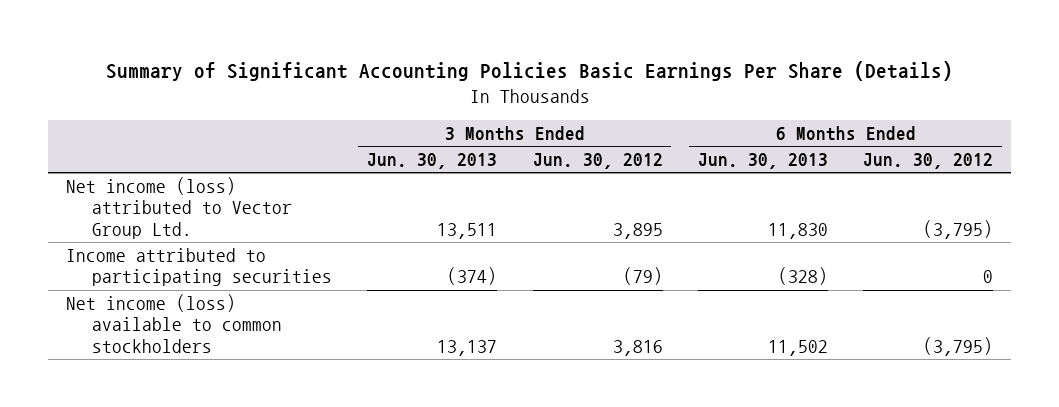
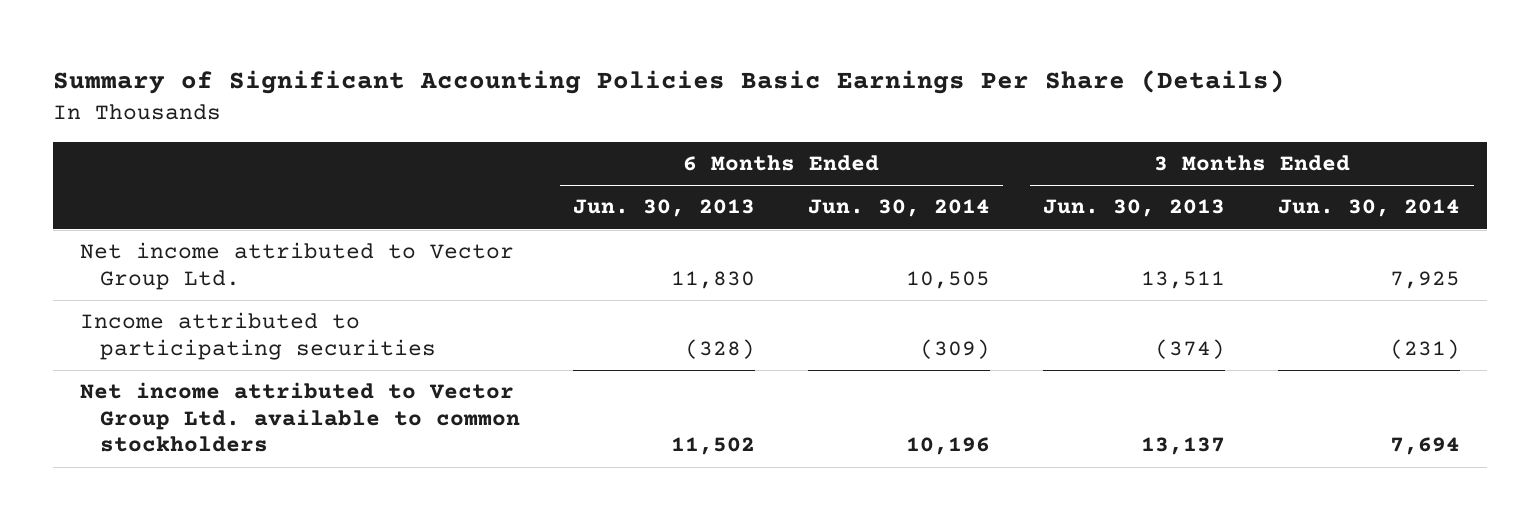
- | 3 Months Ended Jun. 30, 2013 | 3 Months Ended Jun. 30, 2012 | 6 Months Ended Jun. 30, 2013 | 6 Months Ended Jun. 30, 2012
+ | 6 Months Ended Jun. 30, 2013 | 6 Months Ended Jun. 30, 2014 | 3 Months Ended Jun. 30, 2013 | 3 Months Ended Jun. 30, 2014
- Net income (loss) attributed to Vector Group Ltd. | 13,511 | 3,895 | 11,830 | (3,795)
+ Net income attributed to Vector Group Ltd. | 11,830 | 10,505 | 13,511 | 7,925
- Net income (loss) available to common stockholders | 13,137 | 3,816 | 11,502 | (3,795)
+ Net income attributed to Vector Group Ltd. available to common stockholders | 11,502 | 10,196 | 13,137 | 7,694

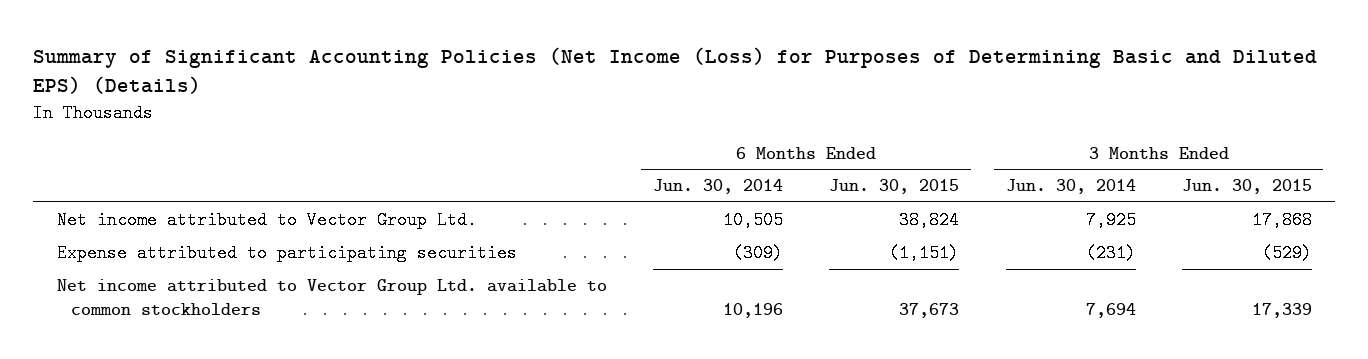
- Summary of Significant Accounting Policies Basic Earnings Per Share (Details)
+ Summary of Significant Accounting Policies (Net Income (Loss) for Purposes of Determining Basic and Diluted EPS) (Details)
- | 6 Months Ended Jun. 30, 2013 | 6 Months Ended Jun. 30, 2014 | 3 Months Ended Jun. 30, 2013 | 3 Months Ended Jun. 30, 2014
+ | 6 Months Ended Jun. 30, 2014 | 6 Months Ended Jun. 30, 2015 | 3 Months Ended Jun. 30, 2014 | 3 Months Ended Jun. 30, 2015
- Income attributed to participating securities | (328) | (309) | (374) | (231)
+ Expense attributed to participating securities | (309) | (1,151) | (231) | (529)

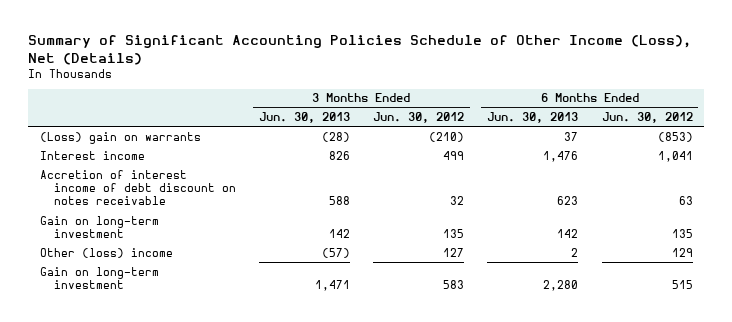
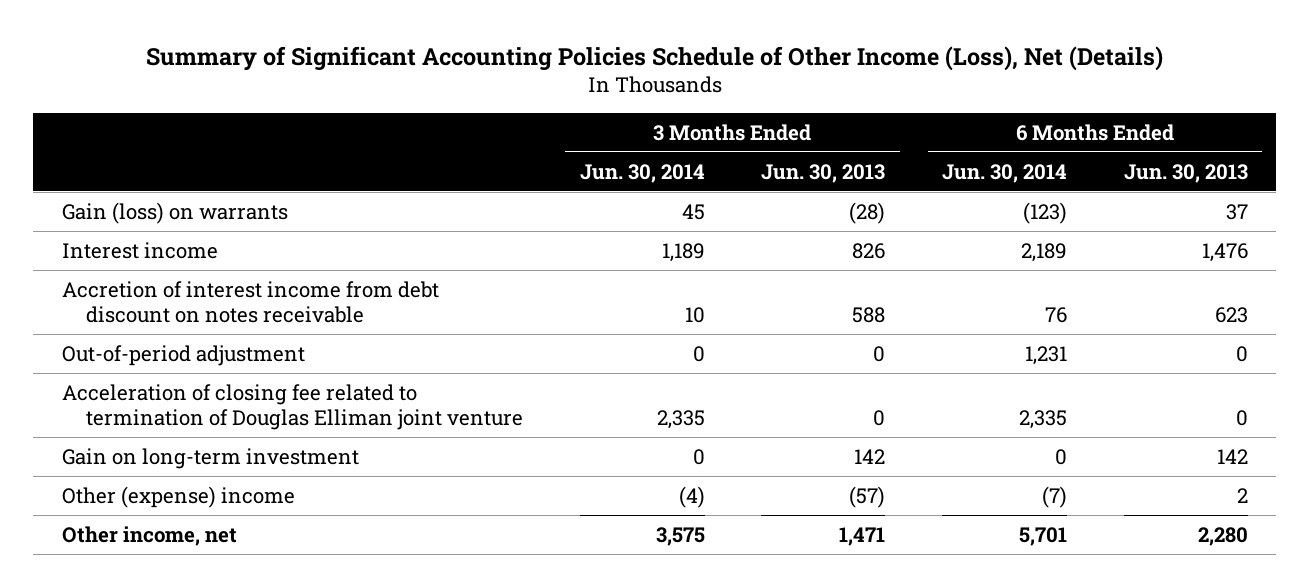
- | 3 Months Ended Jun. 30, 2013 | 3 Months Ended Jun. 30, 2012 | 6 Months Ended Jun. 30, 2013 | 6 Months Ended Jun. 30, 2012
+ | 3 Months Ended Jun. 30, 2014 | 3 Months Ended Jun. 30, 2013 | 6 Months Ended Jun. 30, 2014 | 6 Months Ended Jun. 30, 2013
- (Loss) gain on warrants | (28) | (210) | 37 | (853)
+ Gain (loss) on warrants | 45 | (28) | (123) | 37
- Accretion of interest income of debt discount on notes receivable | 588 | 32 | 623 | 63
+ Accretion of interest income from debt discount on notes receivable | 10 | 588 | 76 | 623
+ Out-of-period adjustment | 0 | 0 | 1,231 | 0
+ Acceleration of closing fee related to termination of Douglas Elliman joint venture | 2,335 | 0 | 2,335 | 0
- Other (loss) income | (57) | 127 | 2 | 129
- Gain on long-term investment | 1,471 | 583 | 2,280 | 515
+ Other (expense) income | (4) | (57) | (7) | 2
+ Other income, net | 3,575 | 1,471 | 5,701 | 2,280

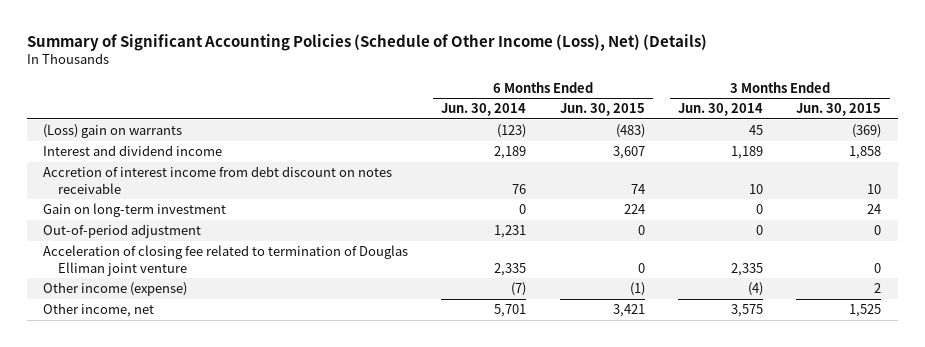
- Summary of Significant Accounting Policies Schedule of Other Income (Loss), Net (Details)
+ Summary of Significant Accounting Policies (Schedule of Other Income (Loss), Net) (Details)
- | 3 Months Ended Jun. 30, 2014 | 3 Months Ended Jun. 30, 2013 | 6 Months Ended Jun. 30, 2014 | 6 Months Ended Jun. 30, 2013
+ | 6 Months Ended Jun. 30, 2014 | 6 Months Ended Jun. 30, 2015 | 3 Months Ended Jun. 30, 2014 | 3 Months Ended Jun. 30, 2015
- Gain (loss) on warrants | 45 | (28) | (123) | 37
- Interest income | 1,189 | 826 | 2,189 | 1,476
+ (Loss) gain on warrants | (123) | (483) | 45 | (369)
+ Interest and dividend income | 2,189 | 3,607 | 1,189 | 1,858
moved up: Gain on long-term investment | 0 | 224 | 0 | 24
- Other (expense) income | (4) | (57) | (7) | 2
+ Other income (expense) | (7) | (1) | (4) | 2

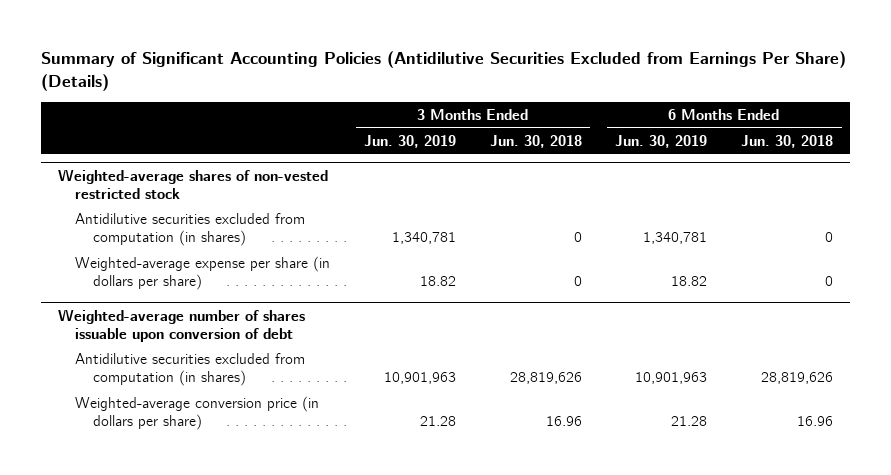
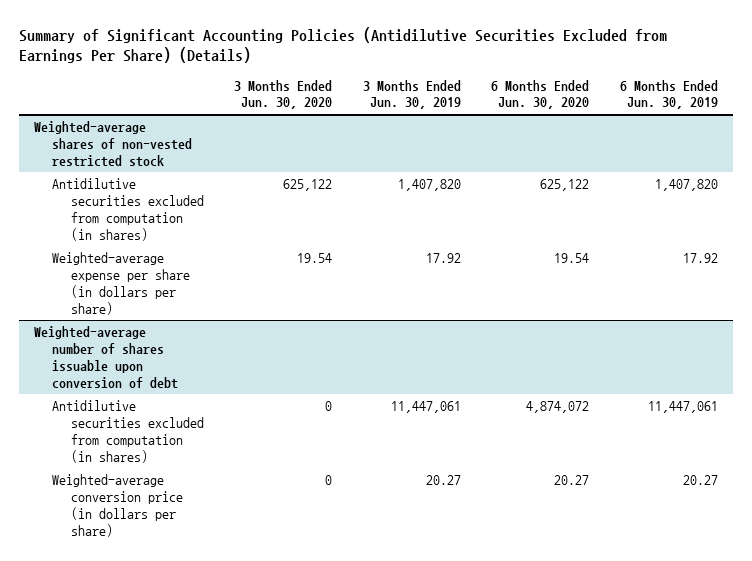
- | 3 Months Ended Jun. 30, 2019 | 3 Months Ended Jun. 30, 2018 | 6 Months Ended Jun. 30, 2019 | 6 Months Ended Jun. 30, 2018
+ | 3 Months Ended Jun. 30, 2020 | 3 Months Ended Jun. 30, 2019 | 6 Months Ended Jun. 30, 2020 | 6 Months Ended Jun. 30, 2019
@ Weighted-average shares of non-vested restricted stock
- Antidilutive securities excluded from computation (in shares) | 1,340,781 | 0 | 1,340,781 | 0
- Weighted-average expense per share (in dollars per share) | 18.82 | 0 | 18.82 | 0
+ Antidilutive securities excluded from computation (in shares) | 625,122 | 1,407,820 | 625,122 | 1,407,820
+ Weighted-average expense per share (in dollars per share) | 19.54 | 17.92 | 19.54 | 17.92
@ Weighted-average number of shares issuable upon conversion of debt
- Antidilutive securities excluded from computation (in shares) | 10,901,963 | 28,819,626 | 10,901,963 | 28,819,626
- Weighted-average conversion price (in dollars per share) | 21.28 | 16.96 | 21.28 | 16.96
+ Antidilutive securities excluded from computation (in shares) | 0 | 11,447,061 | 4,874,072 | 11,447,061
+ Weighted-average conversion price (in dollars per share) | 0 | 20.27 | 20.27 | 20.27

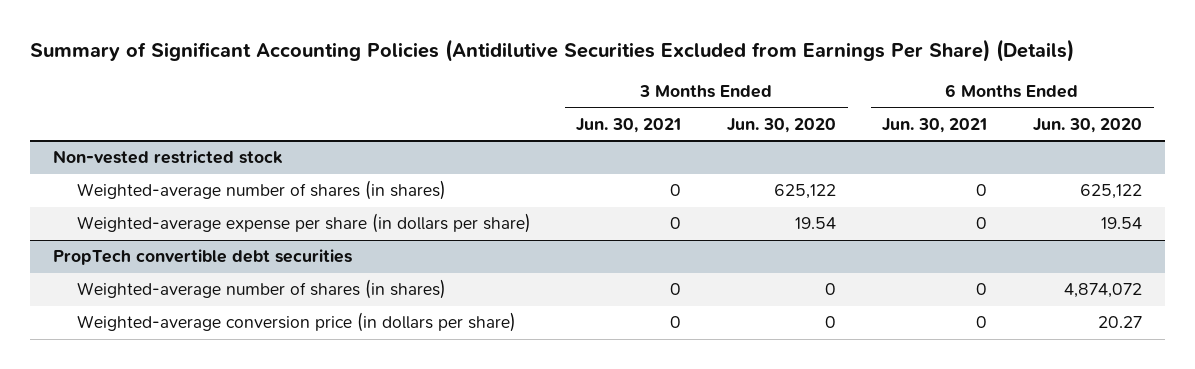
- | 3 Months Ended Jun. 30, 2020 | 3 Months Ended Jun. 30, 2019 | 6 Months Ended Jun. 30, 2020 | 6 Months Ended Jun. 30, 2019
+ | 3 Months Ended Jun. 30, 2021 | 3 Months Ended Jun. 30, 2020 | 6 Months Ended Jun. 30, 2021 | 6 Months Ended Jun. 30, 2020
- Weighted-average shares of non-vested restricted stock
- Antidilutive securities excluded from computation (in shares) | 625,122 | 1,407,820 | 625,122 | 1,407,820
+ Non-vested restricted stock
+ Weighted-average number of shares (in shares) | 0 | 625,122 | 0 | 625,122
- Weighted-average number of shares issuable upon conversion of debt
- Antidilutive securities excluded from computation (in shares) | 0 | 11,447,061 | 4,874,072 | 11,447,061
+ PropTech convertible debt securities
+ Weighted-average number of shares (in shares) | 0 | 0 | 0 | 4,874,072

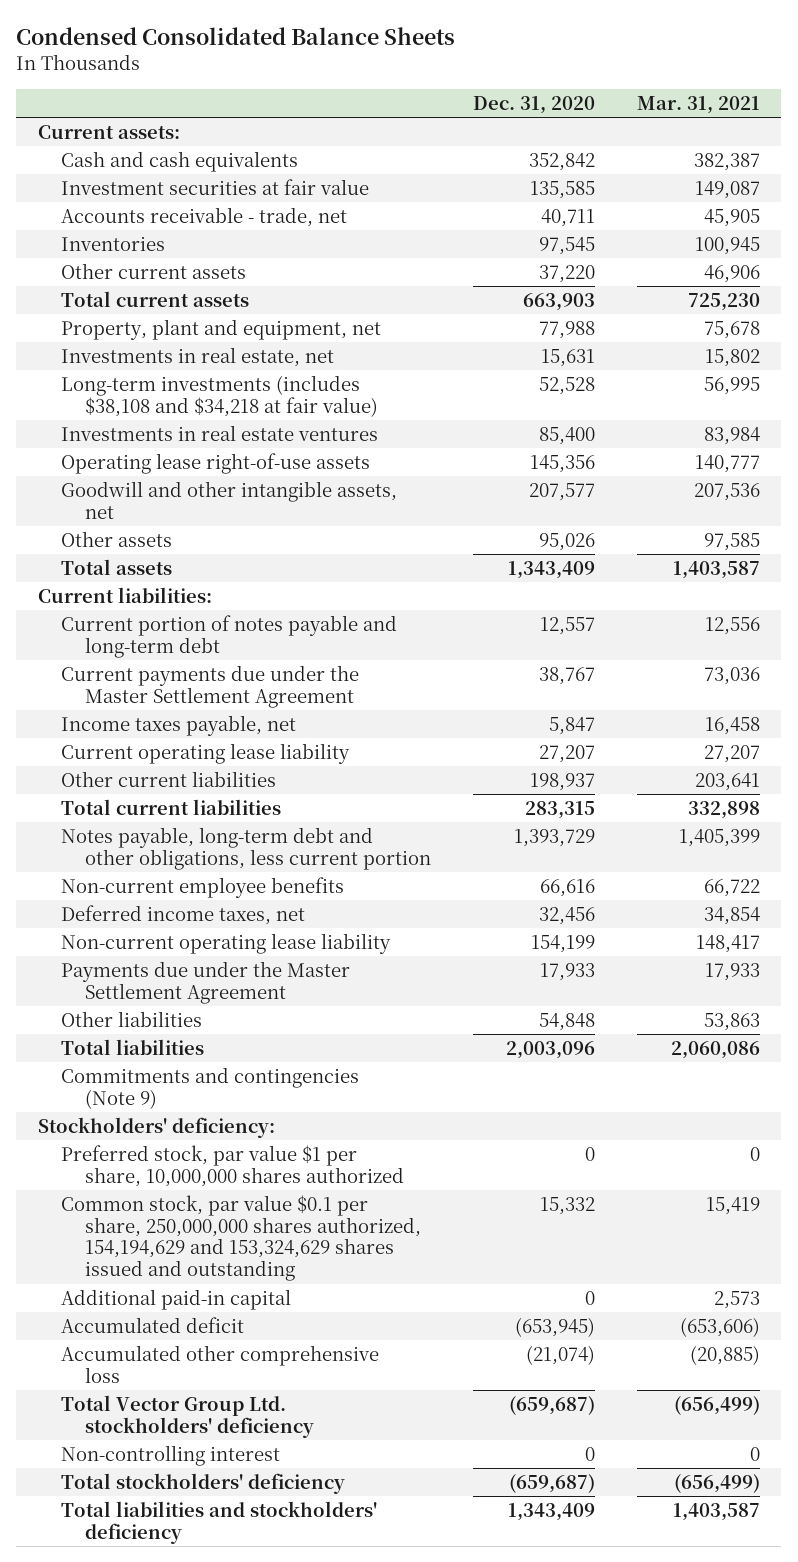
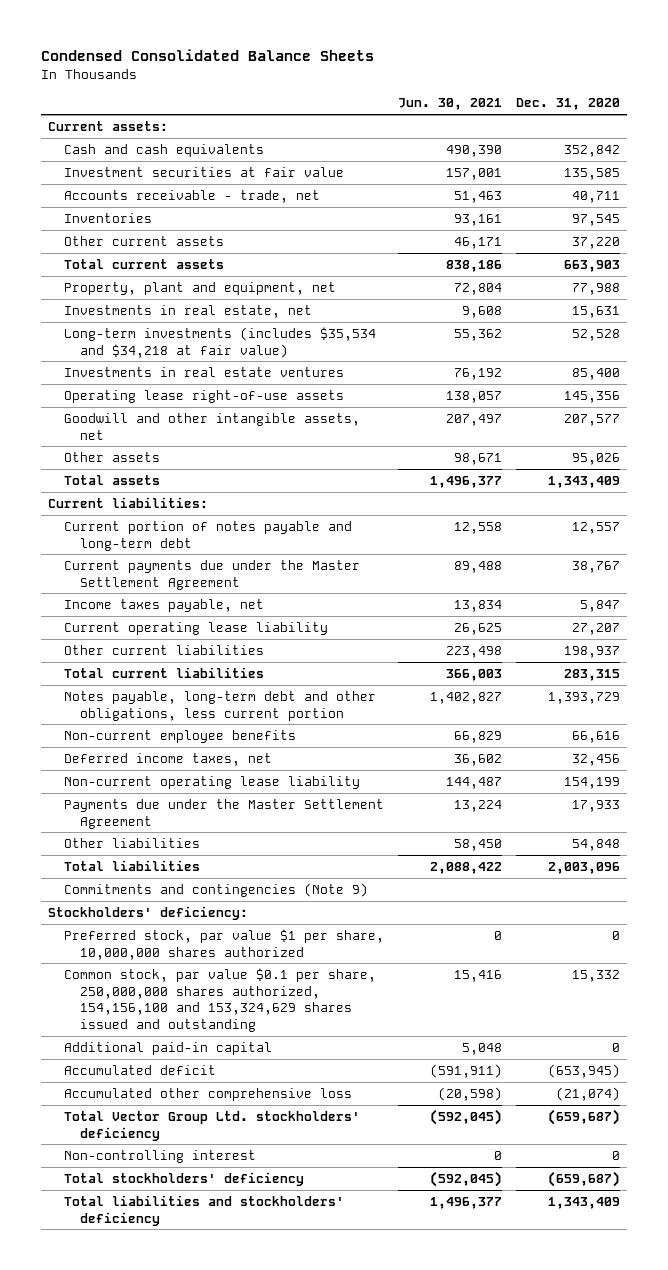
- | Dec. 31, 2020 | Mar. 31, 2021
+ | Jun. 30, 2021 | Dec. 31, 2020
- Long-term investments (includes $38,108 and $34,218 at fair value) | 52,528 | 56,995
+ Long-term investments (includes $35,534 and $34,218 at fair value) | 55,362 | 52,528
- Common stock, par value $0.1 per share, 250,000,000 shares authorized, 154,194,629 and 153,324,629 shares issued and outstanding | 15,332 | 15,419
+ Common stock, par value $0.1 per share, 250,000,000 shares authorized, 154,156,100 and 153,324,629 shares issued and outstanding | 15,416 | 15,332

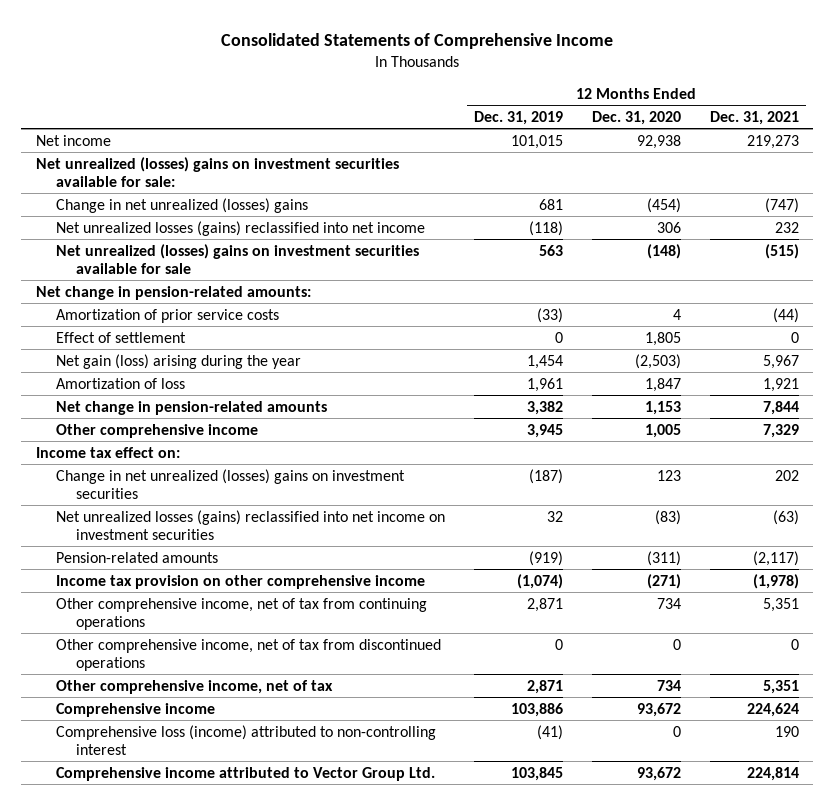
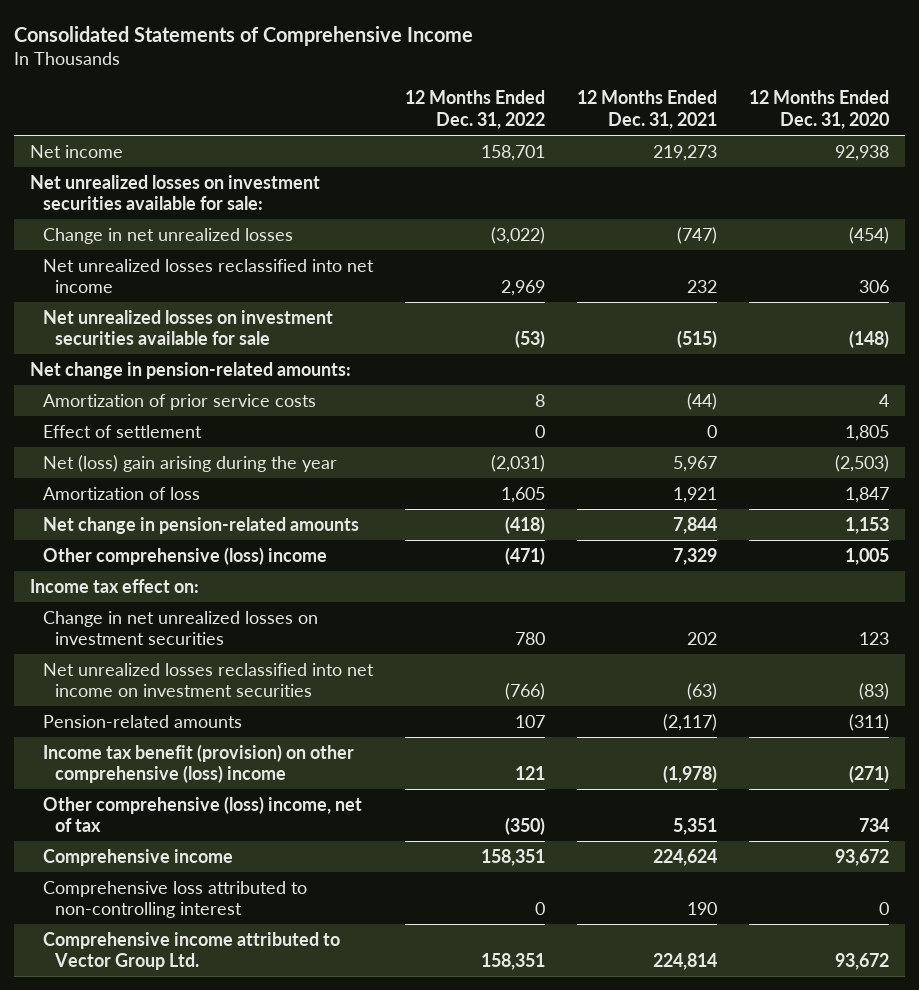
- | 12 Months Ended Dec. 31, 2019 | 12 Months Ended Dec. 31, 2020 | 12 Months Ended Dec. 31, 2021
+ | 12 Months Ended Dec. 31, 2022 | 12 Months Ended Dec. 31, 2021 | 12 Months Ended Dec. 31, 2020
- Net unrealized (losses) gains on investment securities available for sale:
- Change in net unrealized (losses) gains | 681 | (454) | (747)
- Net unrealized losses (gains) reclassified into net income | (118) | 306 | 232
- Net unrealized (losses) gains on investment securities available for sale | 563 | (148) | (515)
+ Net unrealized losses on investment securities available for sale:
+ Change in net unrealized losses | (3,022) | (747) | (454)
+ Net unrealized losses reclassified into net income | 2,969 | 232 | 306
+ Net unrealized losses on investment securities available for sale | (53) | (515) | (148)
- Net gain (loss) arising during the year | 1,454 | (2,503) | 5,967
+ Net (loss) gain arising during the year | (2,031) | 5,967 | (2,503)
- Other comprehensive income | 3,945 | 1,005 | 7,329
+ Other comprehensive (loss) income | (471) | 7,329 | 1,005
- Change in net unrealized (losses) gains on investment securities | (187) | 123 | 202
- Net unrealized losses (gains) reclassified into net income on investment securities | 32 | (83) | (63)
+ Change in net unrealized losses on investment securities | 780 | 202 | 123
+ Net unrealized losses reclassified into net income on investment securities | (766) | (63) | (83)
- Income tax provision on other comprehensive income | (1,074) | (271) | (1,978)
- Other comprehensive income, net of tax from continuing operations | 2,871 | 734 | 5,351
- Other comprehensive income, net of tax from discontinued operations | 0 | 0 | 0
- Other comprehensive income, net of tax | 2,871 | 734 | 5,351
+ Income tax benefit (provision) on other comprehensive (loss) income | 121 | (1,978) | (271)
+ Other comprehensive (loss) income, net of tax | (350) | 5,351 | 734
- Comprehensive loss (income) attributed to non-controlling interest | (41) | 0 | 190
+ Comprehensive loss attributed to non-controlling interest | 0 | 190 | 0

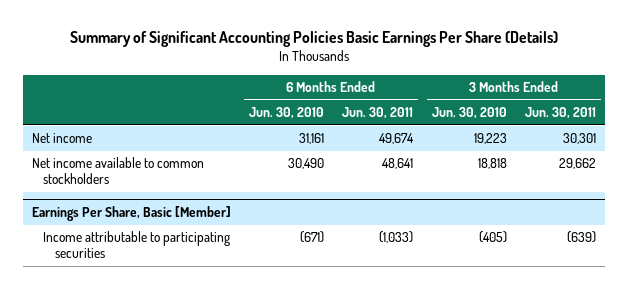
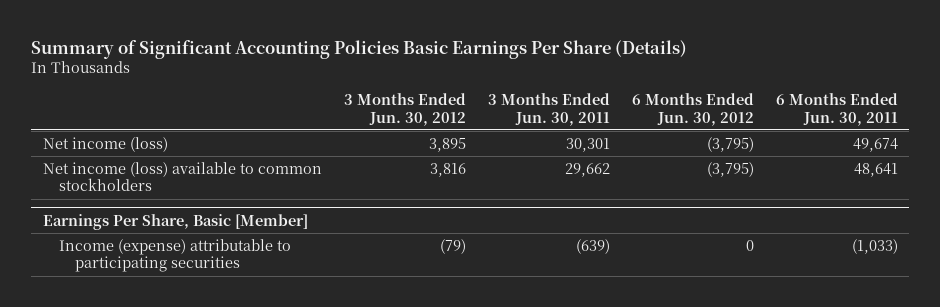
- | 6 Months Ended Jun. 30, 2010 | 6 Months Ended Jun. 30, 2011 | 3 Months Ended Jun. 30, 2010 | 3 Months Ended Jun. 30, 2011
+ | 3 Months Ended Jun. 30, 2012 | 3 Months Ended Jun. 30, 2011 | 6 Months Ended Jun. 30, 2012 | 6 Months Ended Jun. 30, 2011
- Net income | 31,161 | 49,674 | 19,223 | 30,301
- Net income available to common stockholders | 30,490 | 48,641 | 18,818 | 29,662
+ Net income (loss) | 3,895 | 30,301 | (3,795) | 49,674
+ Net income (loss) available to common stockholders | 3,816 | 29,662 | (3,795) | 48,641
@ Earnings Per Share, Basic [Member]
- Income attributable to participating securities | (671) | (1,033) | (405) | (639)
+ Income (expense) attributable to participating securities | (79) | (639) | 0 | (1,033)

